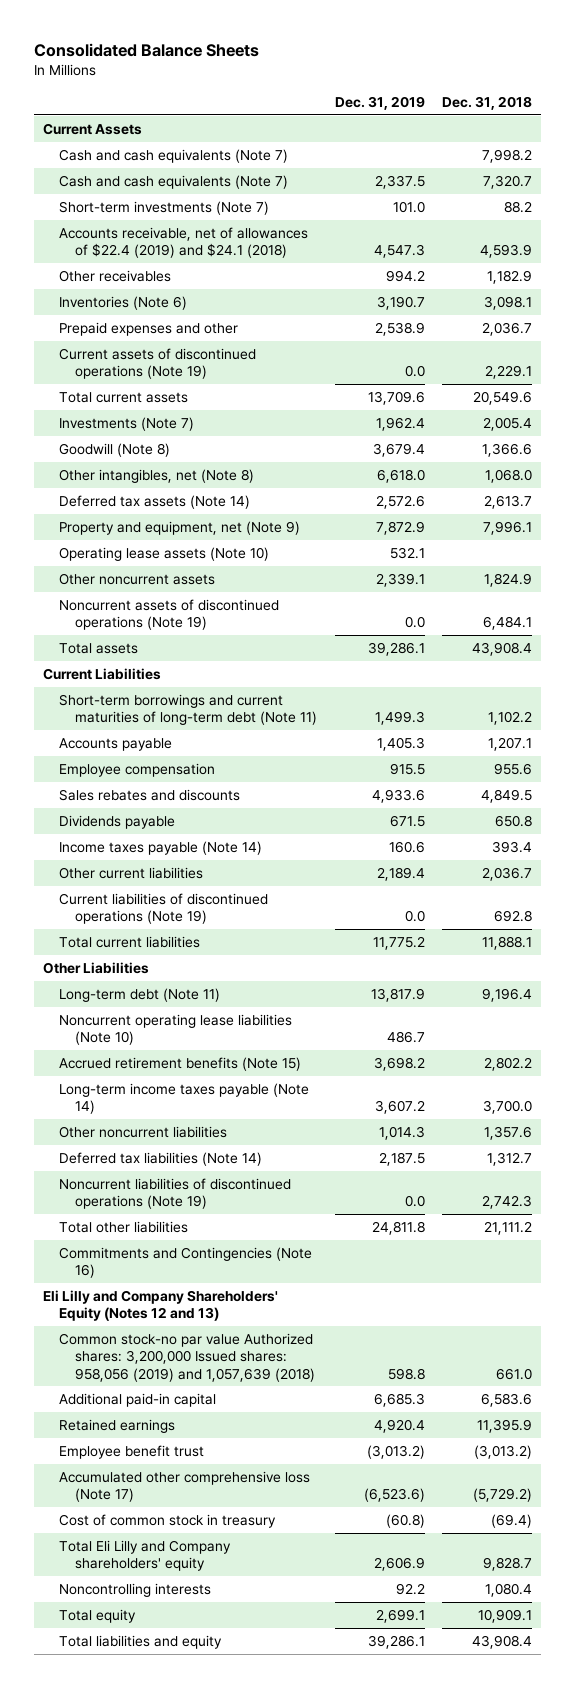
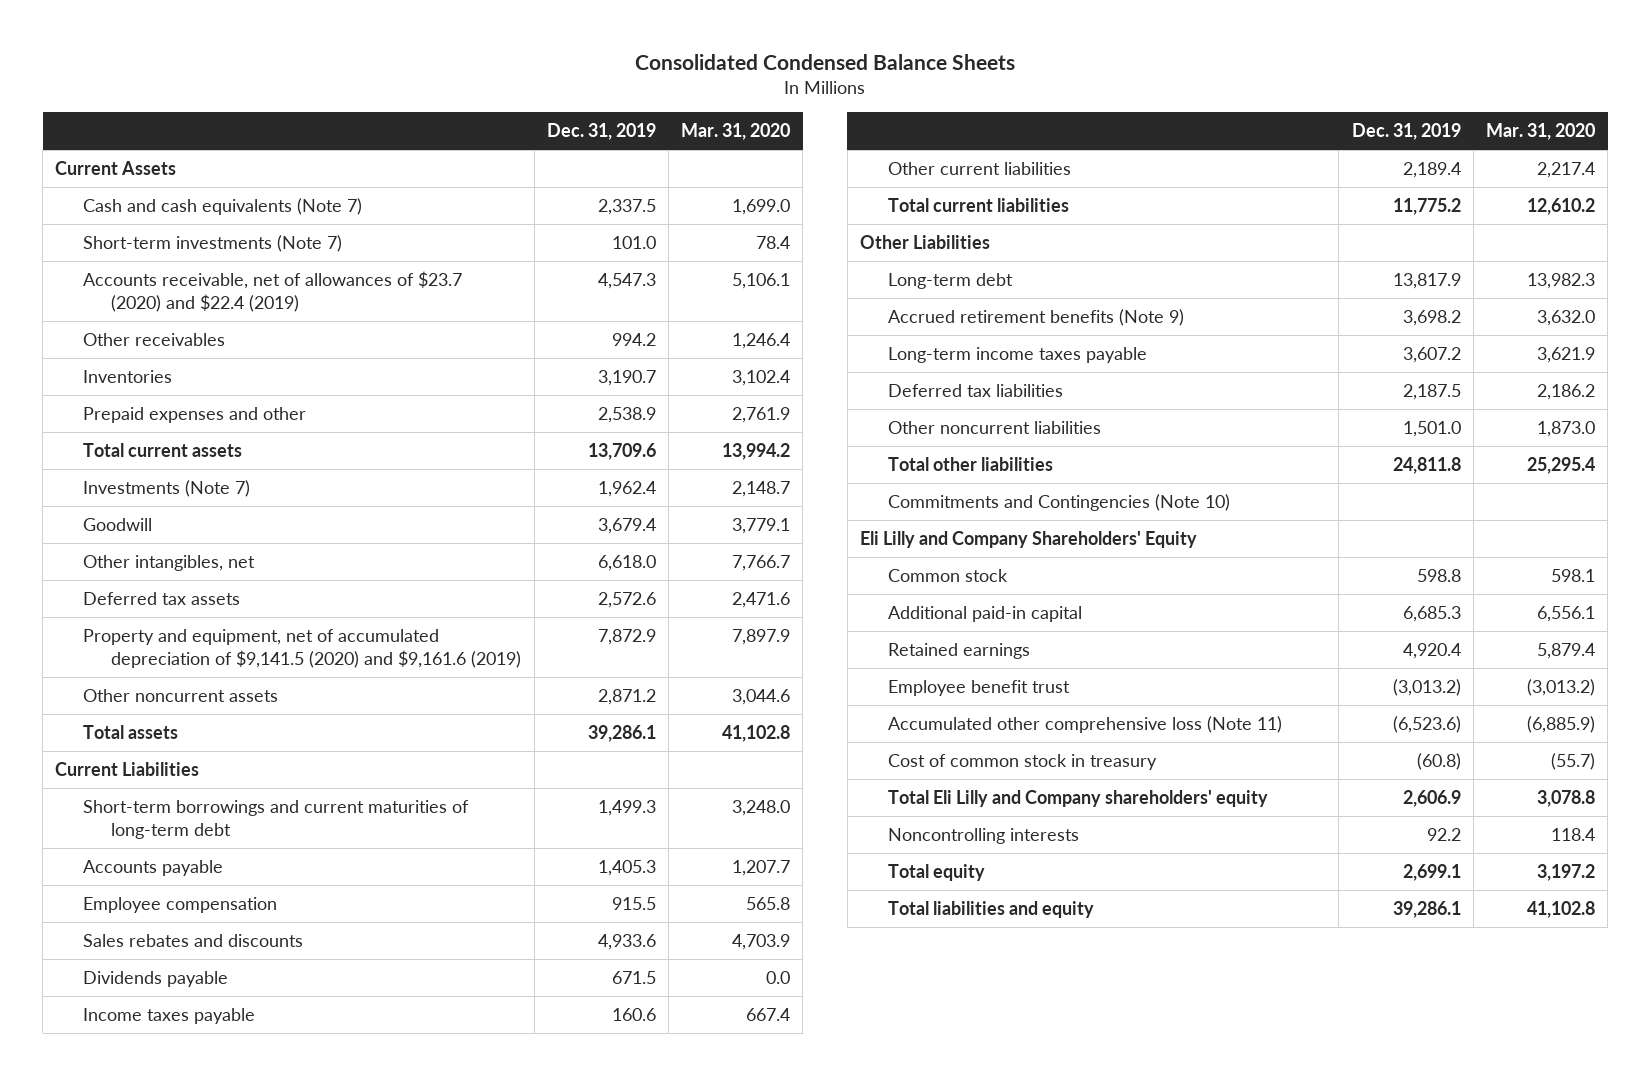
- Consolidated Balance Sheets
+ Consolidated Condensed Balance Sheets
- | Dec. 31, 2019 | Dec. 31, 2018
+ | Dec. 31, 2019 | Mar. 31, 2020
- Cash and cash equivalents (Note 7) | | 7,998.2
- Accounts receivable, net of allowances of $22.4 (2019) and $24.1 (2018) | 4,547.3 | 4,593.9
+ Accounts receivable, net of allowances of $23.7 (2020) and $22.4 (2019) | 4,547.3 | 5,106.1
- Inventories (Note 6) | 3,190.7 | 3,098.1
+ Inventories | 3,190.7 | 3,102.4
- Current assets of discontinued operations (Note 19) | 0.0 | 2,229.1
- Goodwill (Note 8) | 3,679.4 | 1,366.6
- Other intangibles, net (Note 8) | 6,618.0 | 1,068.0
- Deferred tax assets (Note 14) | 2,572.6 | 2,613.7
- Property and equipment, net (Note 9) | 7,872.9 | 7,996.1
- Operating lease assets (Note 10) | 532.1 |
- Other noncurrent assets | 2,339.1 | 1,824.9
- Noncurrent assets of discontinued operations (Note 19) | 0.0 | 6,484.1
+ Goodwill | 3,679.4 | 3,779.1
+ Other intangibles, net | 6,618.0 | 7,766.7
+ Deferred tax assets | 2,572.6 | 2,471.6
+ Property and equipment, net of accumulated depreciation of $9,141.5 (2020) and $9,161.6 (2019) | 7,872.9 | 7,897.9
+ Other noncurrent assets | 2,871.2 | 3,044.6
- Short-term borrowings and current maturities of long-term debt (Note 11) | 1,499.3 | 1,102.2
+ Short-term borrowings and current maturities of long-term debt | 1,499.3 | 3,248.0
- Income taxes payable (Note 14) | 160.6 | 393.4
+ Income taxes payable | 160.6 | 667.4
- Current liabilities of discontinued operations (Note 19) | 0.0 | 692.8
- Long-term debt (Note 11) | 13,817.9 | 9,196.4
- Noncurrent operating lease liabilities (Note 10) | 486.7 |
- Accrued retirement benefits (Note 15) | 3,698.2 | 2,802.2
- Long-term income taxes payable (Note 14) | 3,607.2 | 3,700.0
- Other noncurrent liabilities | 1,014.3 | 1,357.6
- Deferred tax liabilities (Note 14) | 2,187.5 | 1,312.7
- Noncurrent liabilities of discontinued operations (Note 19) | 0.0 | 2,742.3
+ Long-term debt | 13,817.9 | 13,982.3
+ Accrued retirement benefits (Note 9) | 3,698.2 | 3,632.0
+ Long-term income taxes payable | 3,607.2 | 3,621.9
+ Deferred tax liabilities | 2,187.5 | 2,186.2
+ Other noncurrent liabilities | 1,501.0 | 1,873.0
- Commitments and Contingencies (Note 16)
- Eli Lilly and Company Shareholders' Equity (Notes 12 and 13)
- Common stock-no par value Authorized shares: 3,200,000 Issued shares: 958,056 (2019) and 1,057,639 (2018) | 598.8 | 661.0
+ Commitments and Contingencies (Note 10)
+ Eli Lilly and Company Shareholders' Equity
+ Common stock | 598.8 | 598.1
- Accumulated other comprehensive loss (Note 17) | (6,523.6) | (5,729.2)
+ Accumulated other comprehensive loss (Note 11) | (6,523.6) | (6,885.9)

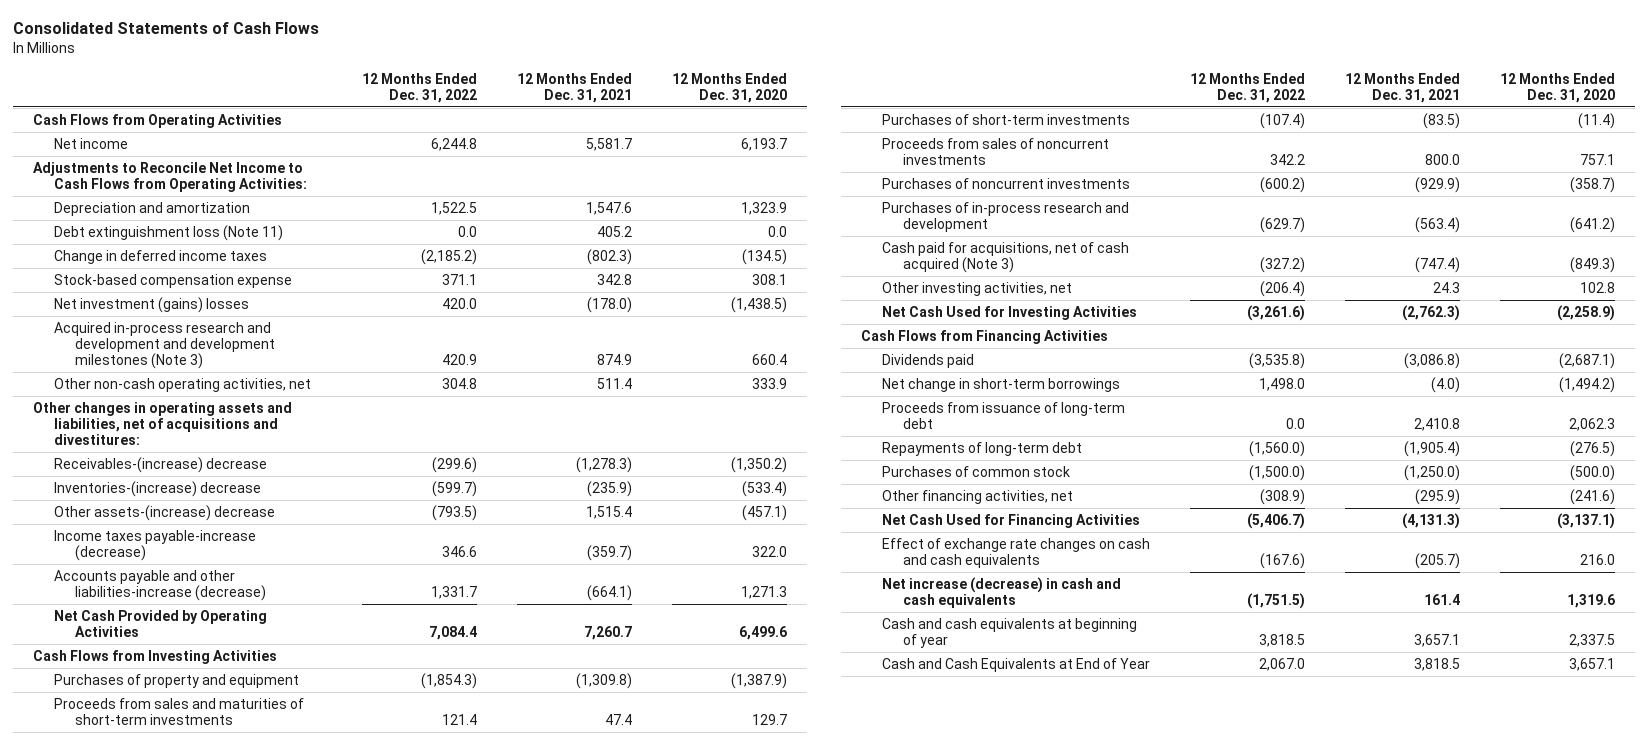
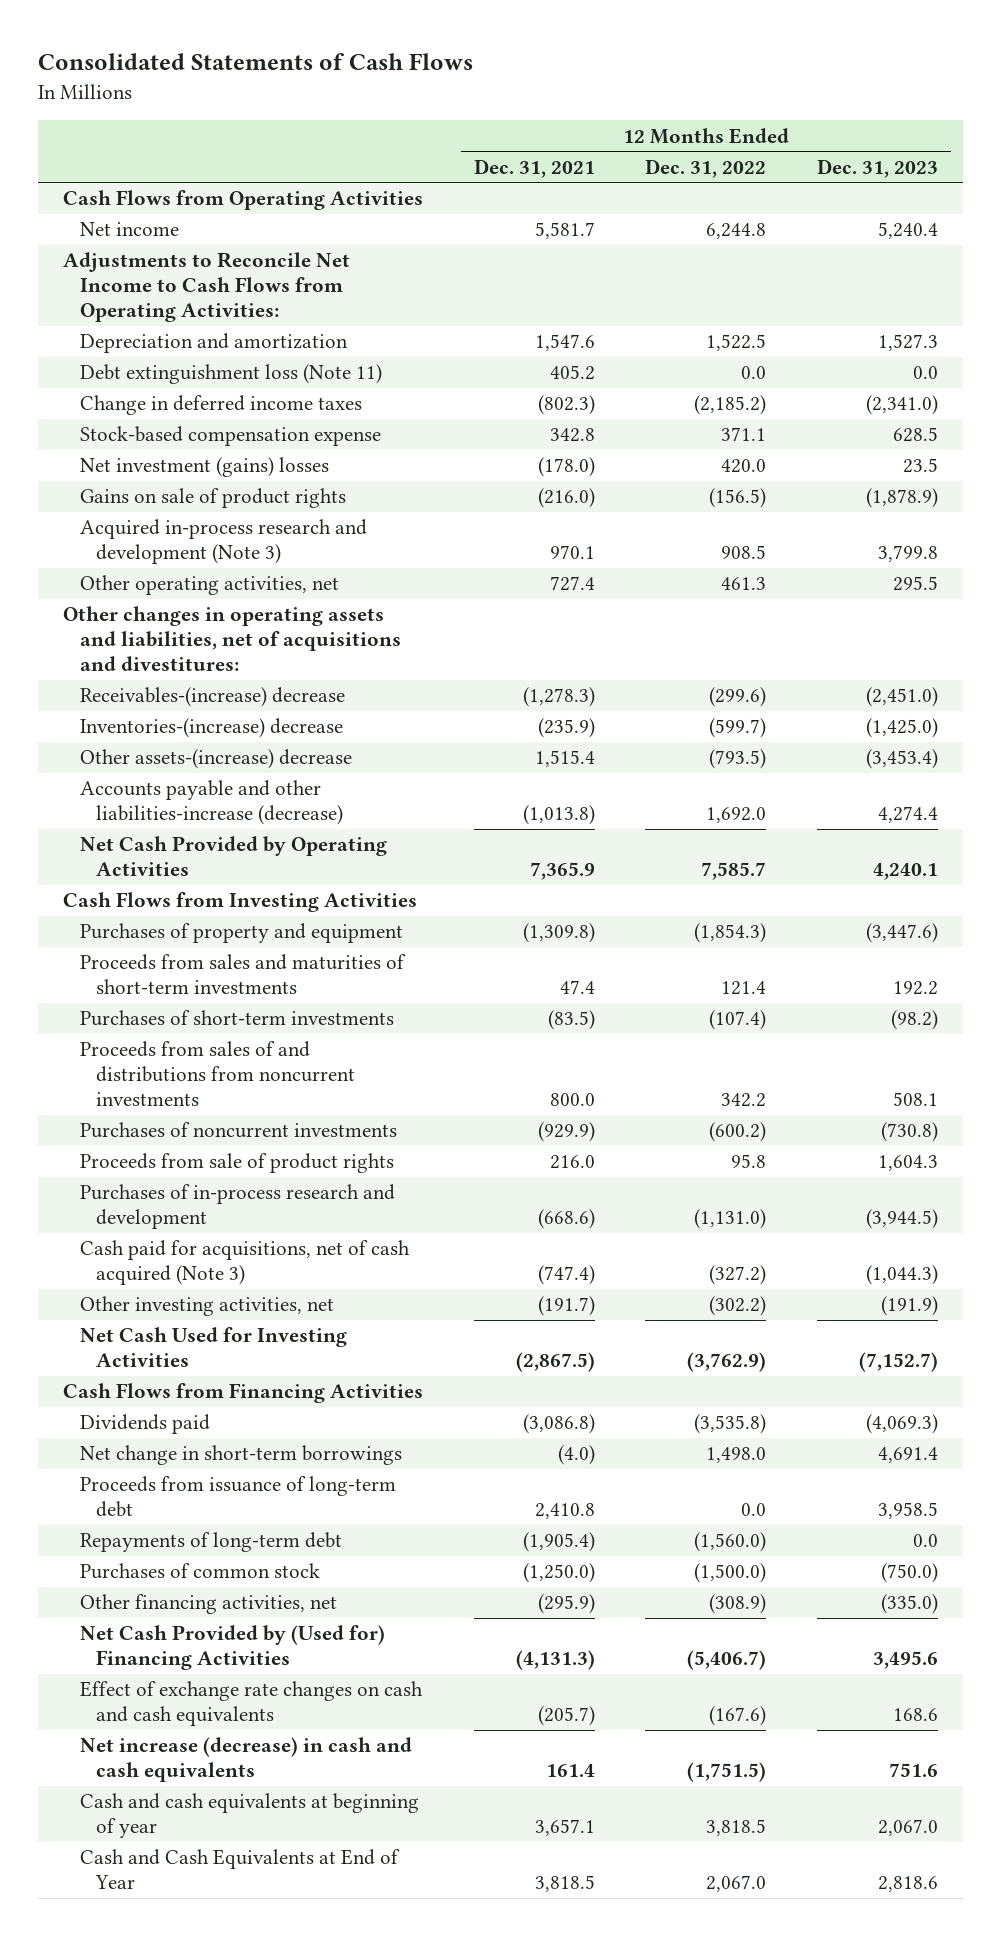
- | 12 Months Ended Dec. 31, 2022 | 12 Months Ended Dec. 31, 2021 | 12 Months Ended Dec. 31, 2020
+ | 12 Months Ended Dec. 31, 2021 | 12 Months Ended Dec. 31, 2022 | 12 Months Ended Dec. 31, 2023
- Acquired in-process research and development and development milestones (Note 3) | 420.9 | 874.9 | 660.4
- Other non-cash operating activities, net | 304.8 | 511.4 | 333.9
+ Gains on sale of product rights | (216.0) | (156.5) | (1,878.9)
+ Acquired in-process research and development (Note 3) | 970.1 | 908.5 | 3,799.8
+ Other operating activities, net | 727.4 | 461.3 | 295.5
- Income taxes payable-increase (decrease) | 346.6 | (359.7) | 322.0
- Accounts payable and other liabilities-increase (decrease) | 1,331.7 | (664.1) | 1,271.3
- Net Cash Provided by Operating Activities | 7,084.4 | 7,260.7 | 6,499.6
+ Accounts payable and other liabilities-increase (decrease) | (1,013.8) | 1,692.0 | 4,274.4
+ Net Cash Provided by Operating Activities | 7,365.9 | 7,585.7 | 4,240.1
- Proceeds from sales of noncurrent investments | 342.2 | 800.0 | 757.1
+ Proceeds from sales of and distributions from noncurrent investments | 800.0 | 342.2 | 508.1
- Purchases of in-process research and development | (629.7) | (563.4) | (641.2)
+ Proceeds from sale of product rights | 216.0 | 95.8 | 1,604.3
+ Purchases of in-process research and development | (668.6) | (1,131.0) | (3,944.5)
- Other investing activities, net | (206.4) | 24.3 | 102.8
- Net Cash Used for Investing Activities | (3,261.6) | (2,762.3) | (2,258.9)
+ Other investing activities, net | (191.7) | (302.2) | (191.9)
+ Net Cash Used for Investing Activities | (2,867.5) | (3,762.9) | (7,152.7)
- Net Cash Used for Financing Activities | (5,406.7) | (4,131.3) | (3,137.1)
+ Net Cash Provided by (Used for) Financing Activities | (4,131.3) | (5,406.7) | 3,495.6

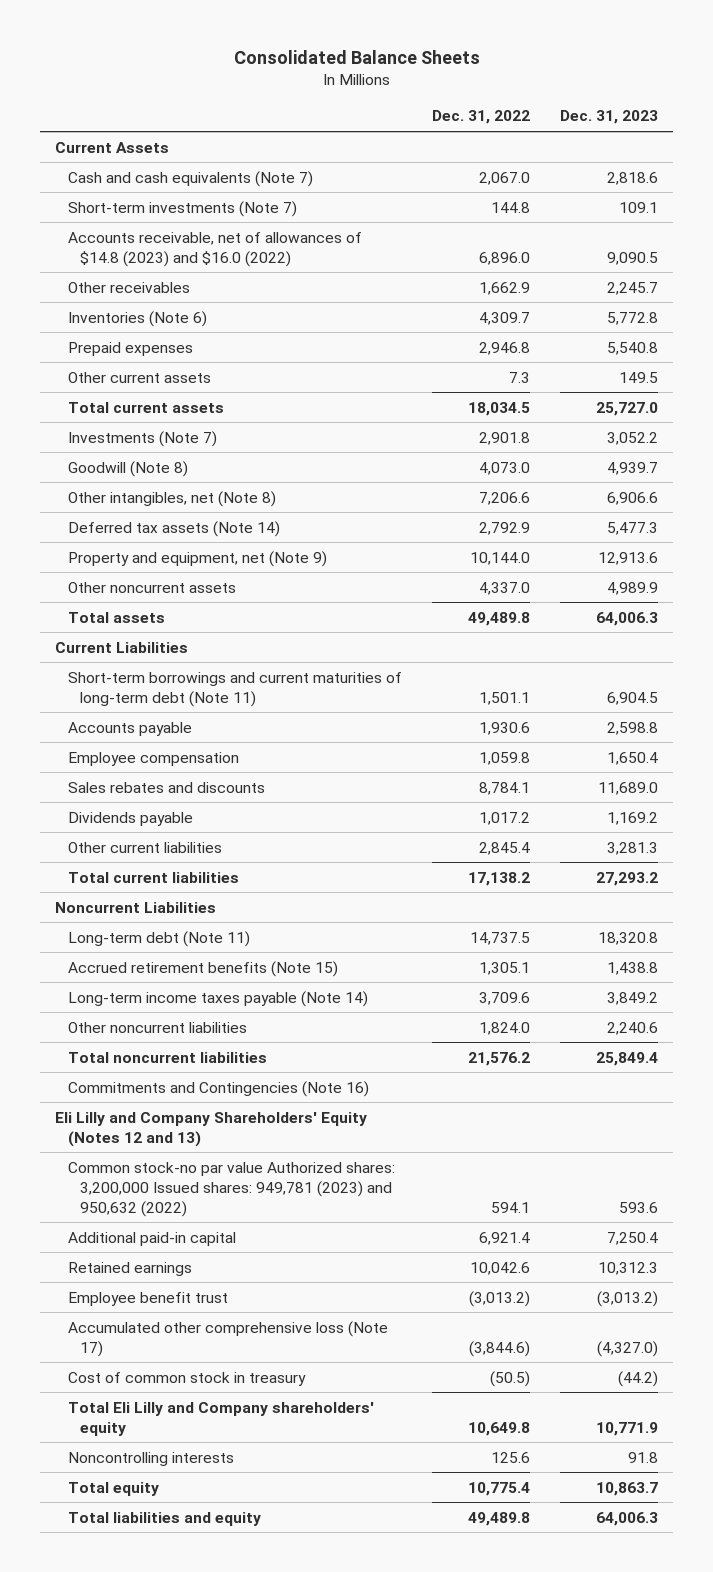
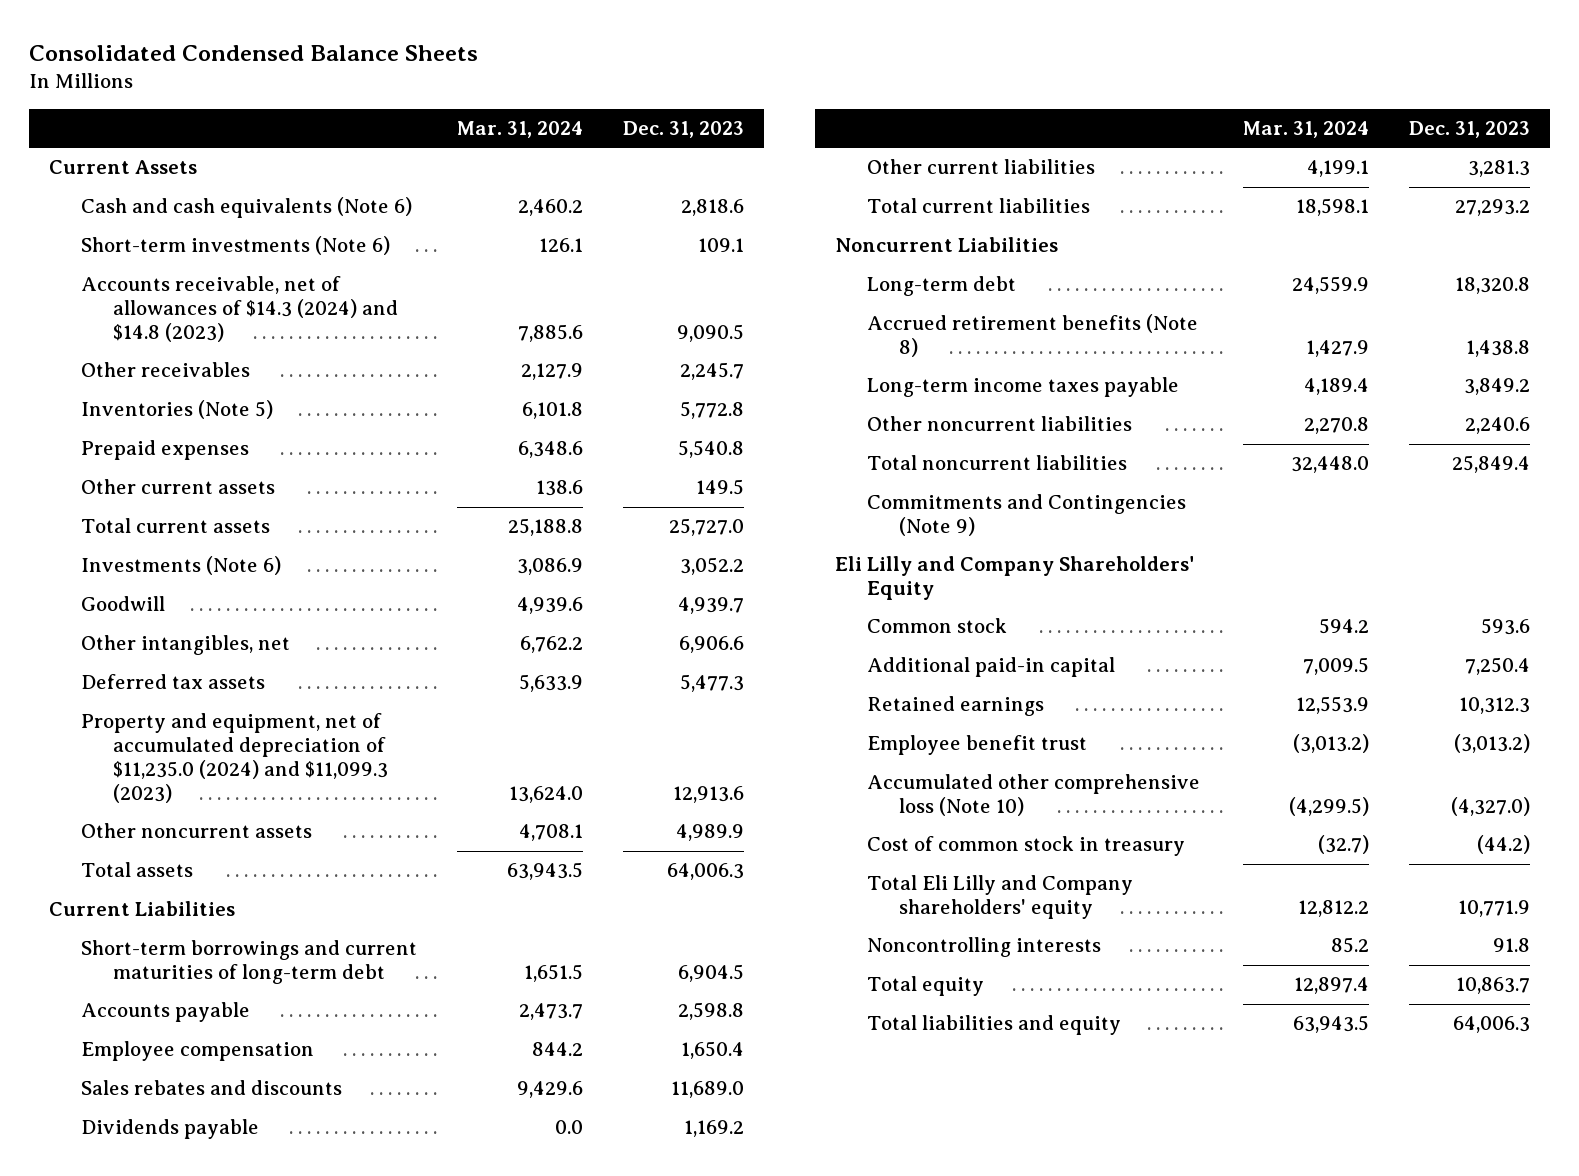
- Consolidated Balance Sheets
+ Consolidated Condensed Balance Sheets
- | Dec. 31, 2022 | Dec. 31, 2023
+ | Mar. 31, 2024 | Dec. 31, 2023
- Cash and cash equivalents (Note 7) | 2,067.0 | 2,818.6
- Short-term investments (Note 7) | 144.8 | 109.1
- Accounts receivable, net of allowances of $14.8 (2023) and $16.0 (2022) | 6,896.0 | 9,090.5
+ Cash and cash equivalents (Note 6) | 2,460.2 | 2,818.6
+ Short-term investments (Note 6) | 126.1 | 109.1
+ Accounts receivable, net of allowances of $14.3 (2024) and $14.8 (2023) | 7,885.6 | 9,090.5
- Inventories (Note 6) | 4,309.7 | 5,772.8
+ Inventories (Note 5) | 6,101.8 | 5,772.8
- Investments (Note 7) | 2,901.8 | 3,052.2
- Goodwill (Note 8) | 4,073.0 | 4,939.7
- Other intangibles, net (Note 8) | 7,206.6 | 6,906.6
- Deferred tax assets (Note 14) | 2,792.9 | 5,477.3
- Property and equipment, net (Note 9) | 10,144.0 | 12,913.6
+ Investments (Note 6) | 3,086.9 | 3,052.2
+ Goodwill | 4,939.6 | 4,939.7
+ Other intangibles, net | 6,762.2 | 6,906.6
+ Deferred tax assets | 5,633.9 | 5,477.3
+ Property and equipment, net of accumulated depreciation of $11,235.0 (2024) and $11,099.3 (2023) | 13,624.0 | 12,913.6
- Short-term borrowings and current maturities of long-term debt (Note 11) | 1,501.1 | 6,904.5
+ Short-term borrowings and current maturities of long-term debt | 1,651.5 | 6,904.5
- Long-term debt (Note 11) | 14,737.5 | 18,320.8
- Accrued retirement benefits (Note 15) | 1,305.1 | 1,438.8
- Long-term income taxes payable (Note 14) | 3,709.6 | 3,849.2
+ Long-term debt | 24,559.9 | 18,320.8
+ Accrued retirement benefits (Note 8) | 1,427.9 | 1,438.8
+ Long-term income taxes payable | 4,189.4 | 3,849.2
- Commitments and Contingencies (Note 16)
- Eli Lilly and Company Shareholders' Equity (Notes 12 and 13)
- Common stock-no par value Authorized shares: 3,200,000 Issued shares: 949,781 (2023) and 950,632 (2022) | 594.1 | 593.6
+ Commitments and Contingencies (Note 9)
+ Eli Lilly and Company Shareholders' Equity
+ Common stock | 594.2 | 593.6
- Accumulated other comprehensive loss (Note 17) | (3,844.6) | (4,327.0)
+ Accumulated other comprehensive loss (Note 10) | (4,299.5) | (4,327.0)

